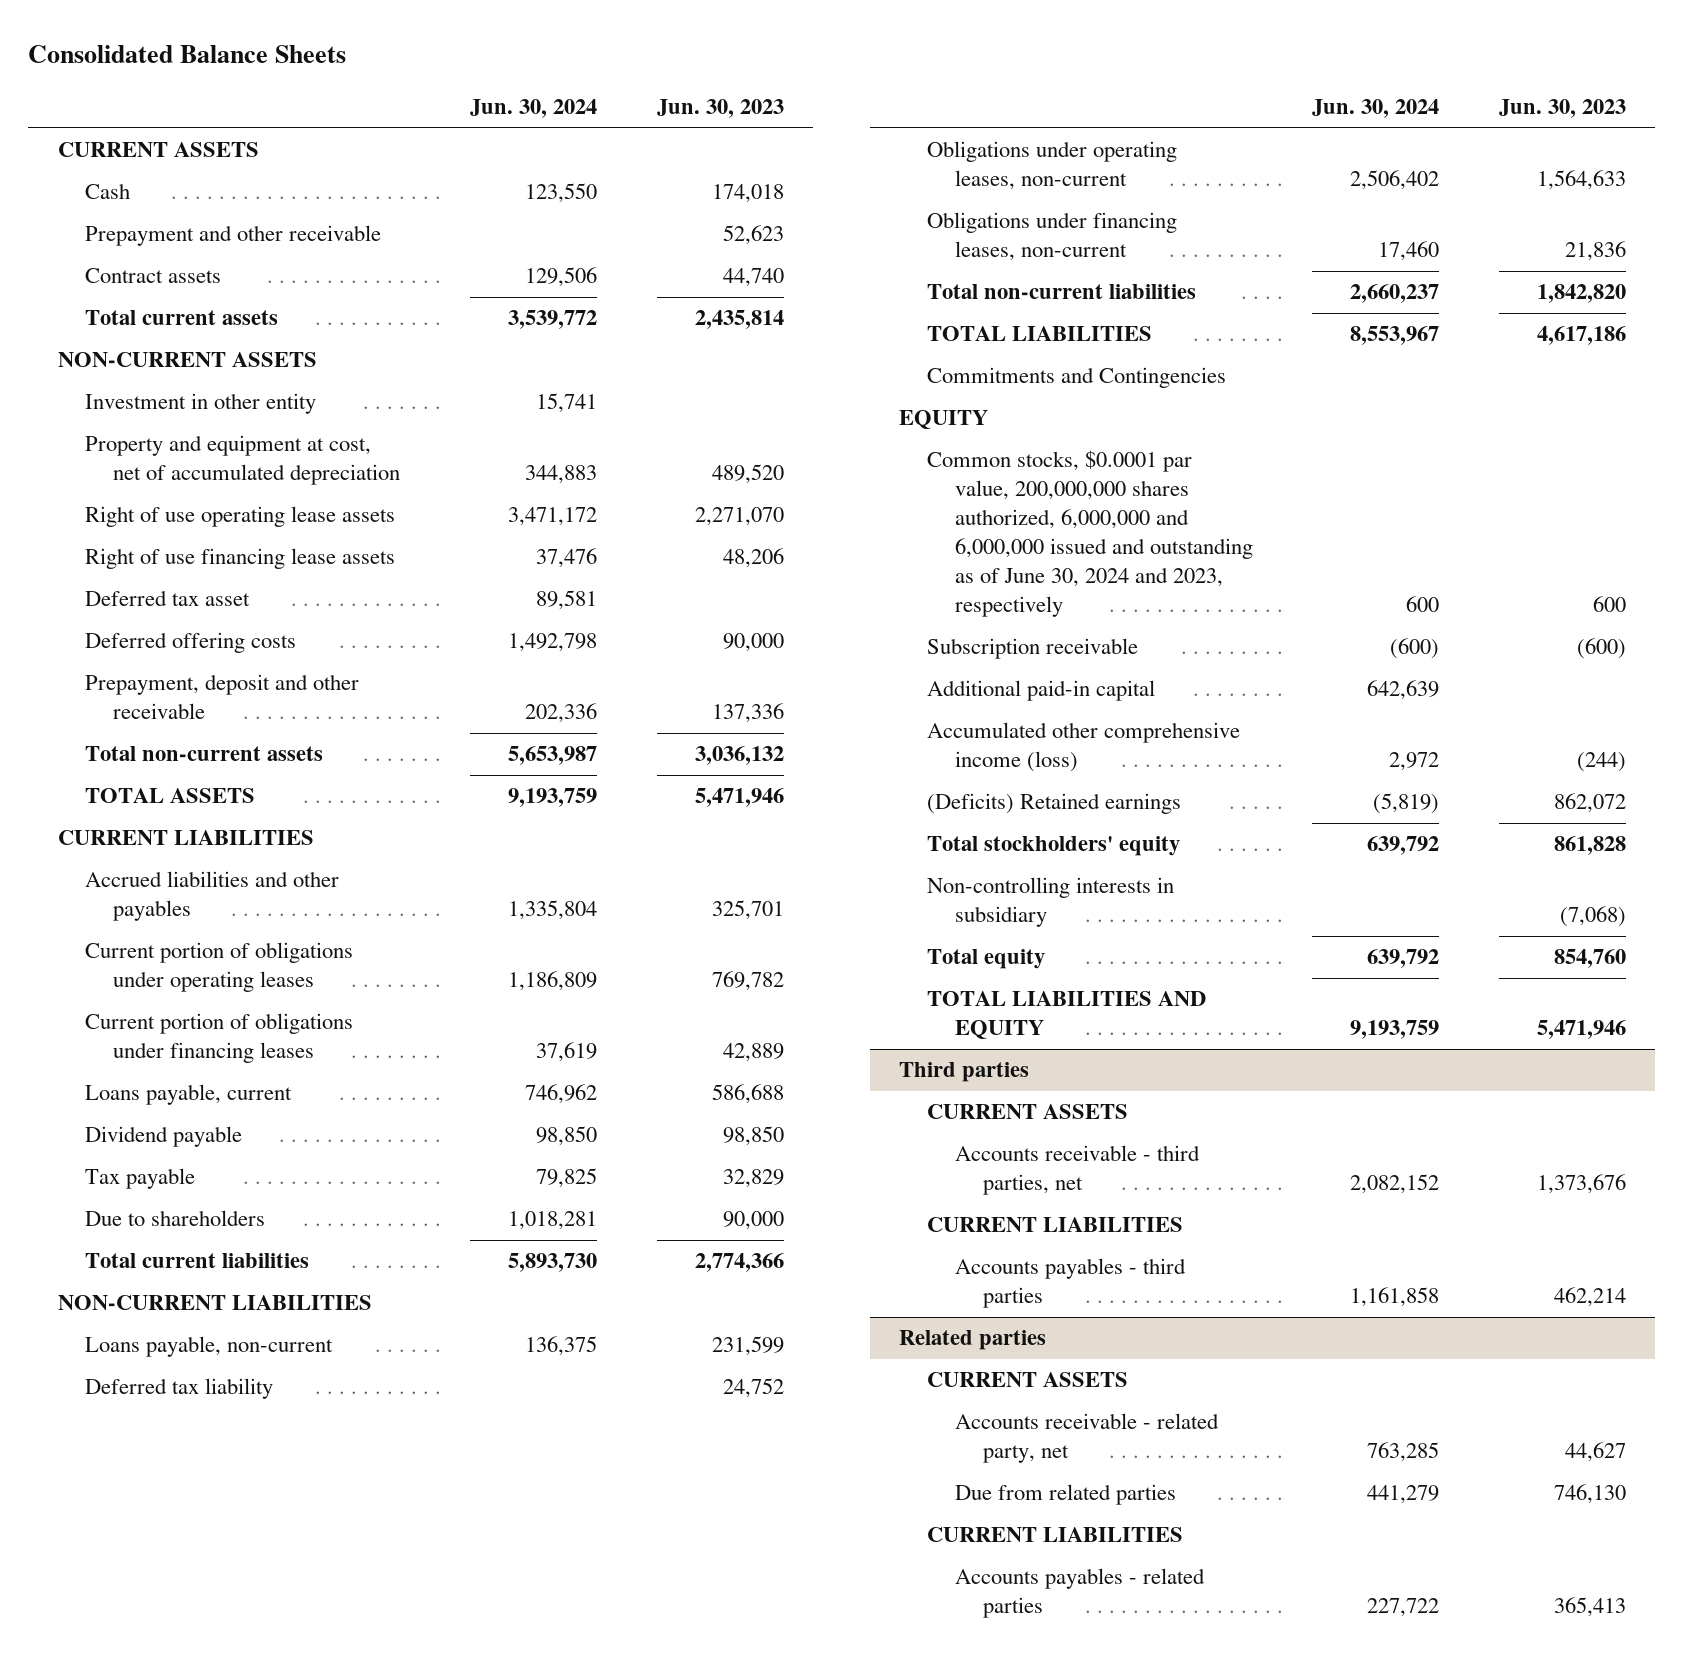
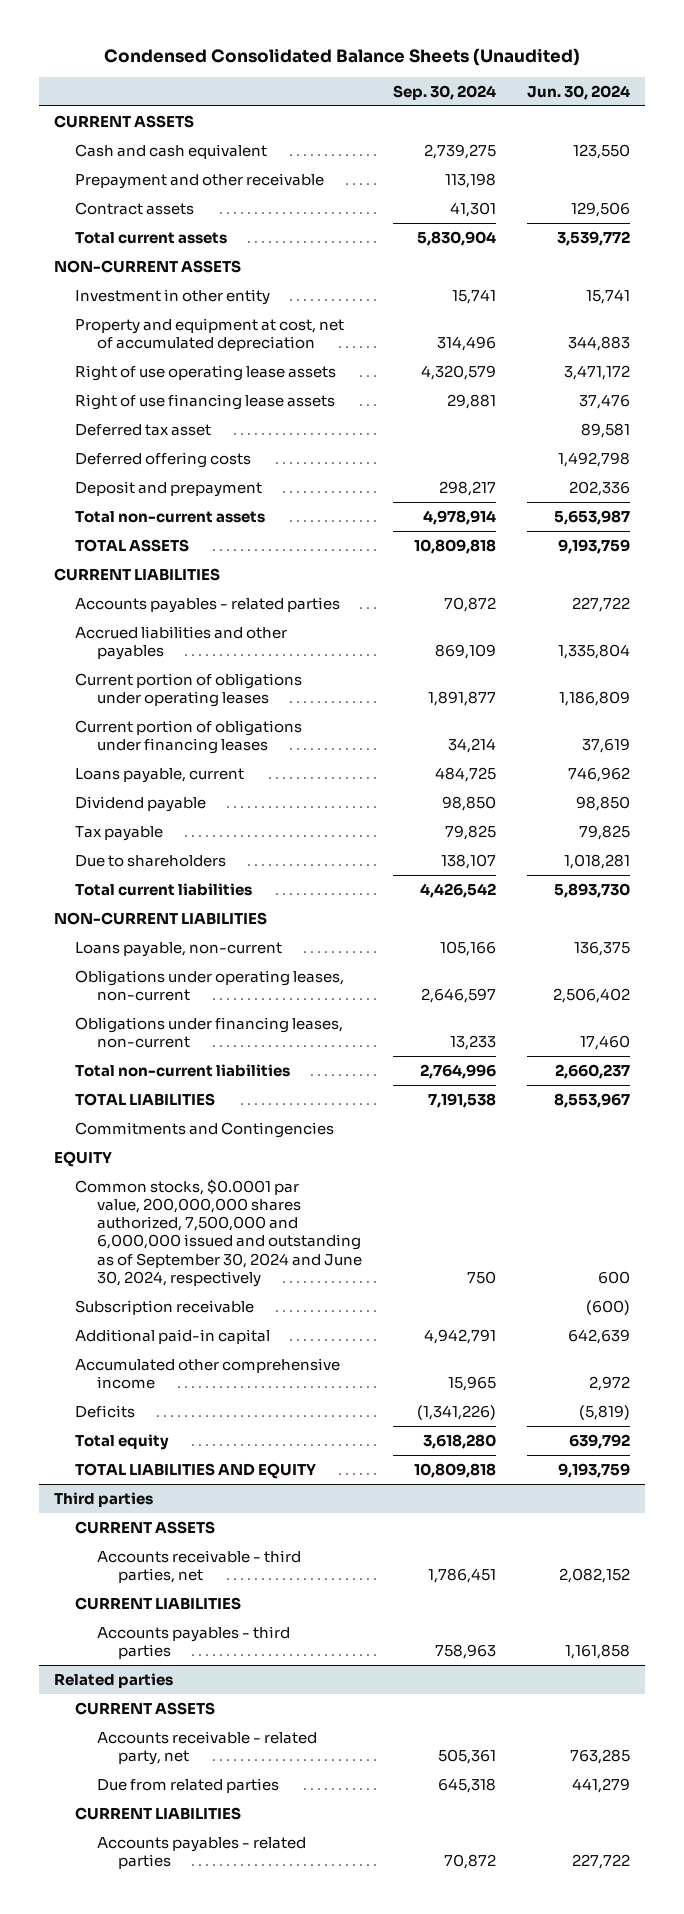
- Consolidated Balance Sheets
+ Condensed Consolidated Balance Sheets (Unaudited)
- | Jun. 30, 2024 | Jun. 30, 2023
+ | Sep. 30, 2024 | Jun. 30, 2024
- Cash | 123,550 | 174,018
+ Cash and cash equivalent | 2,739,275 | 123,550
- Prepayment, deposit and other receivable | 202,336 | 137,336
+ Deposit and prepayment | 298,217 | 202,336
+ Accounts payables - related parties | 70,872 | 227,722
- Deferred tax liability | | 24,752
- Common stocks, $0.0001 par value, 200,000,000 shares authorized, 6,000,000 and 6,000,000 issued and outstanding as of June 30, 2024 and 2023, respectively | 600 | 600
+ Common stocks, $0.0001 par value, 200,000,000 shares authorized, 7,500,000 and 6,000,000 issued and outstanding as of September 30, 2024 and June 30, 2024, respectively | 750 | 600
- Accumulated other comprehensive income (loss) | 2,972 | (244)
- (Deficits) Retained earnings | (5,819) | 862,072
- Total stockholders' equity | 639,792 | 861,828
- Non-controlling interests in subsidiary | | (7,068)
+ Accumulated other comprehensive income | 15,965 | 2,972
+ Deficits | (1,341,226) | (5,819)

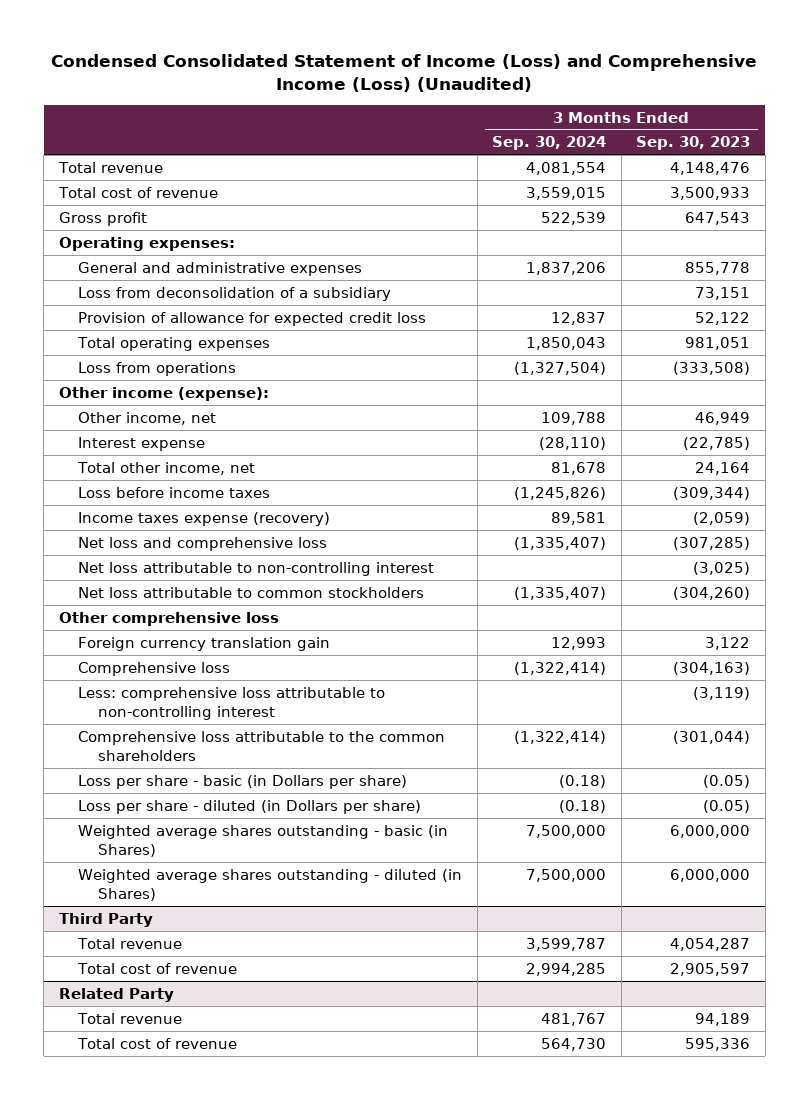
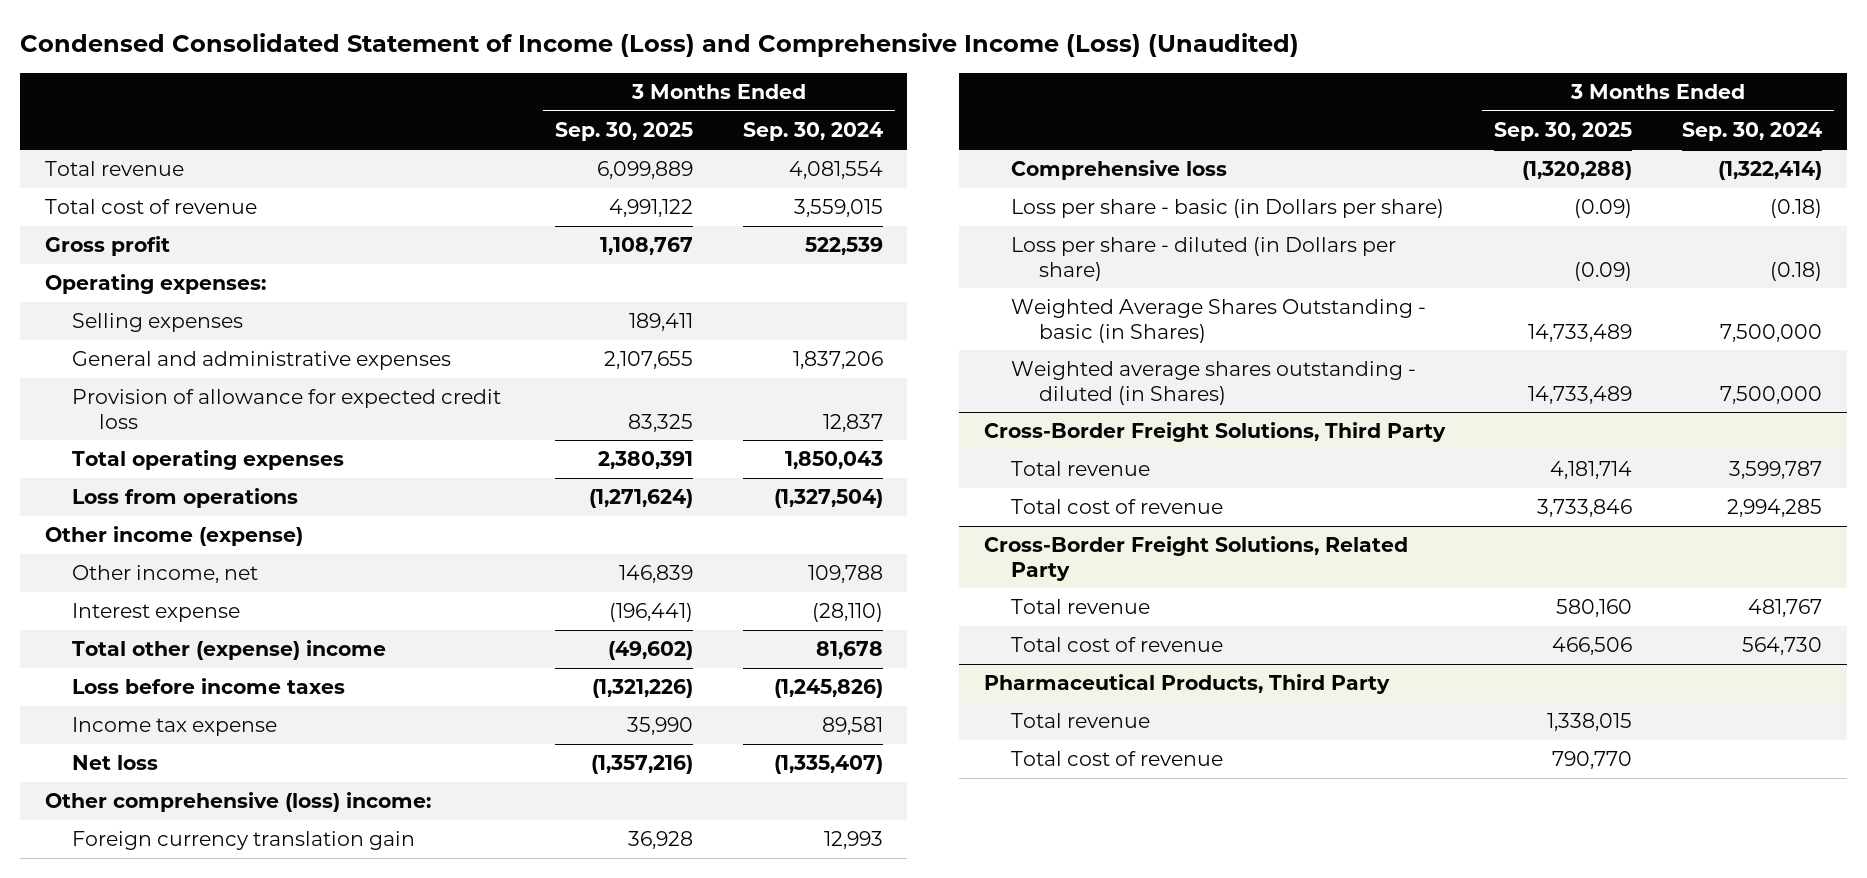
- | 3 Months Ended Sep. 30, 2024 | 3 Months Ended Sep. 30, 2023
+ | 3 Months Ended Sep. 30, 2025 | 3 Months Ended Sep. 30, 2024
+ Selling expenses | 189,411 |
- Loss from deconsolidation of a subsidiary | | 73,151
- Other income (expense):
+ Other income (expense)
- Total other income, net | 81,678 | 24,164
+ Total other (expense) income | (49,602) | 81,678
- Income taxes expense (recovery) | 89,581 | (2,059)
- Net loss and comprehensive loss | (1,335,407) | (307,285)
- Net loss attributable to non-controlling interest | | (3,025)
- Net loss attributable to common stockholders | (1,335,407) | (304,260)
- Other comprehensive loss
+ Income tax expense | 35,990 | 89,581
+ Net loss | (1,357,216) | (1,335,407)
+ Other comprehensive (loss) income:
- Less: comprehensive loss attributable to non-controlling interest | | (3,119)
- Comprehensive loss attributable to the common shareholders | (1,322,414) | (301,044)
- Weighted average shares outstanding - basic (in Shares) | 7,500,000 | 6,000,000
+ Weighted Average Shares Outstanding - basic (in Shares) | 14,733,489 | 7,500,000
- Third Party
+ Cross-Border Freight Solutions, Third Party
- Related Party
+ Cross-Border Freight Solutions, Related Party
+ Pharmaceutical Products, Third Party
+ Total revenue | 1,338,015 |
+ Total cost of revenue | 790,770 |

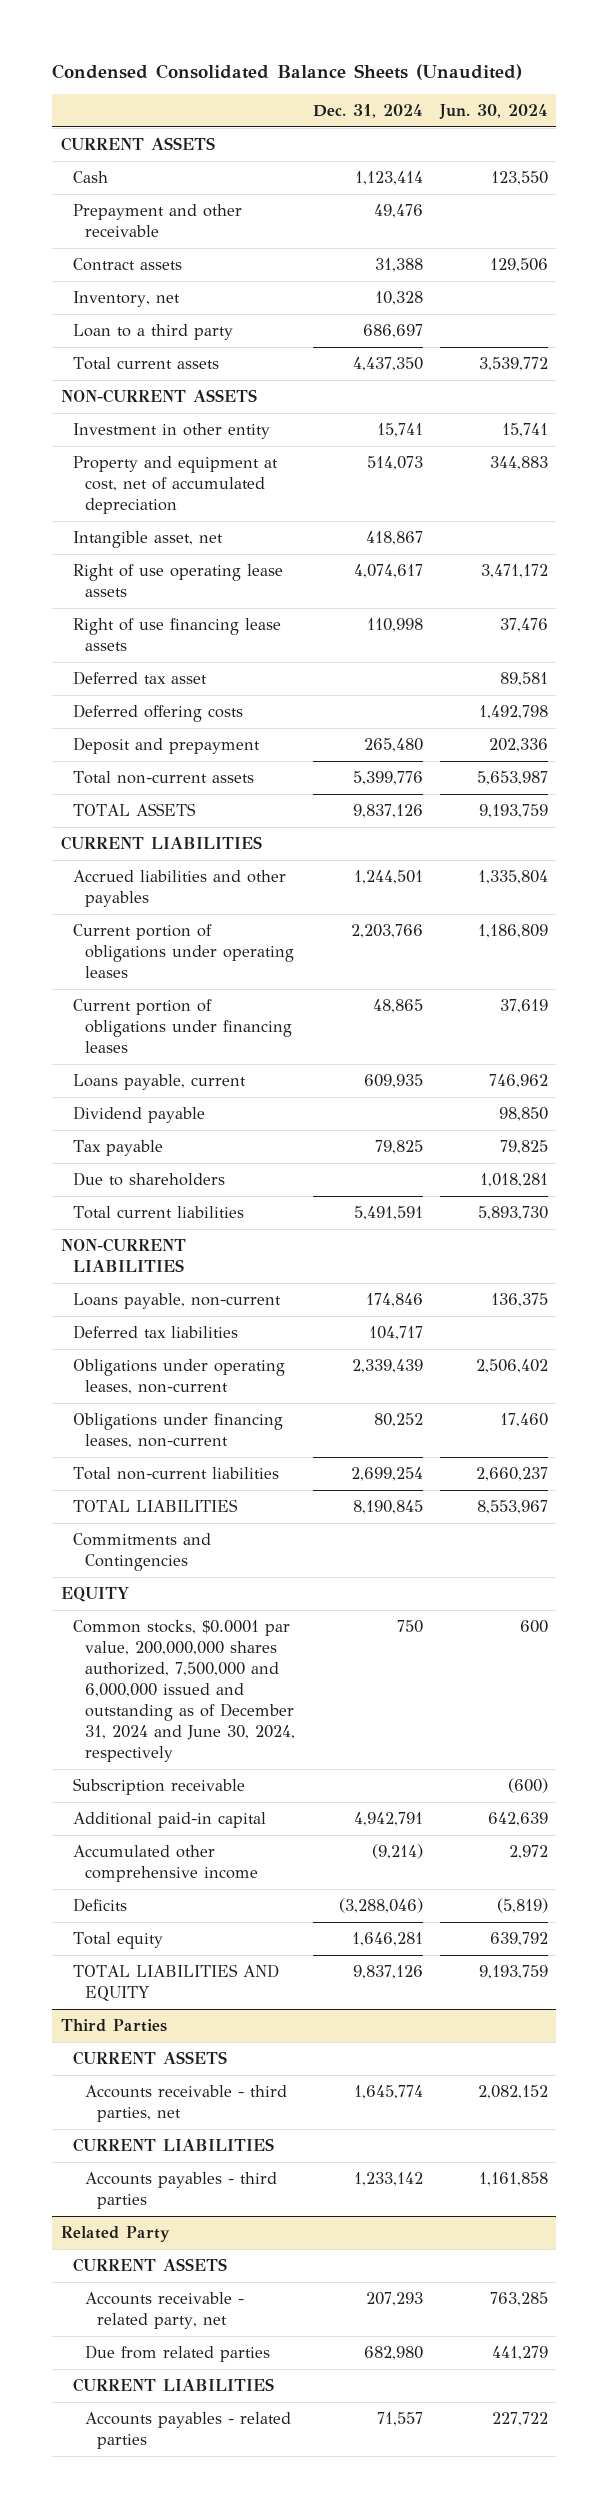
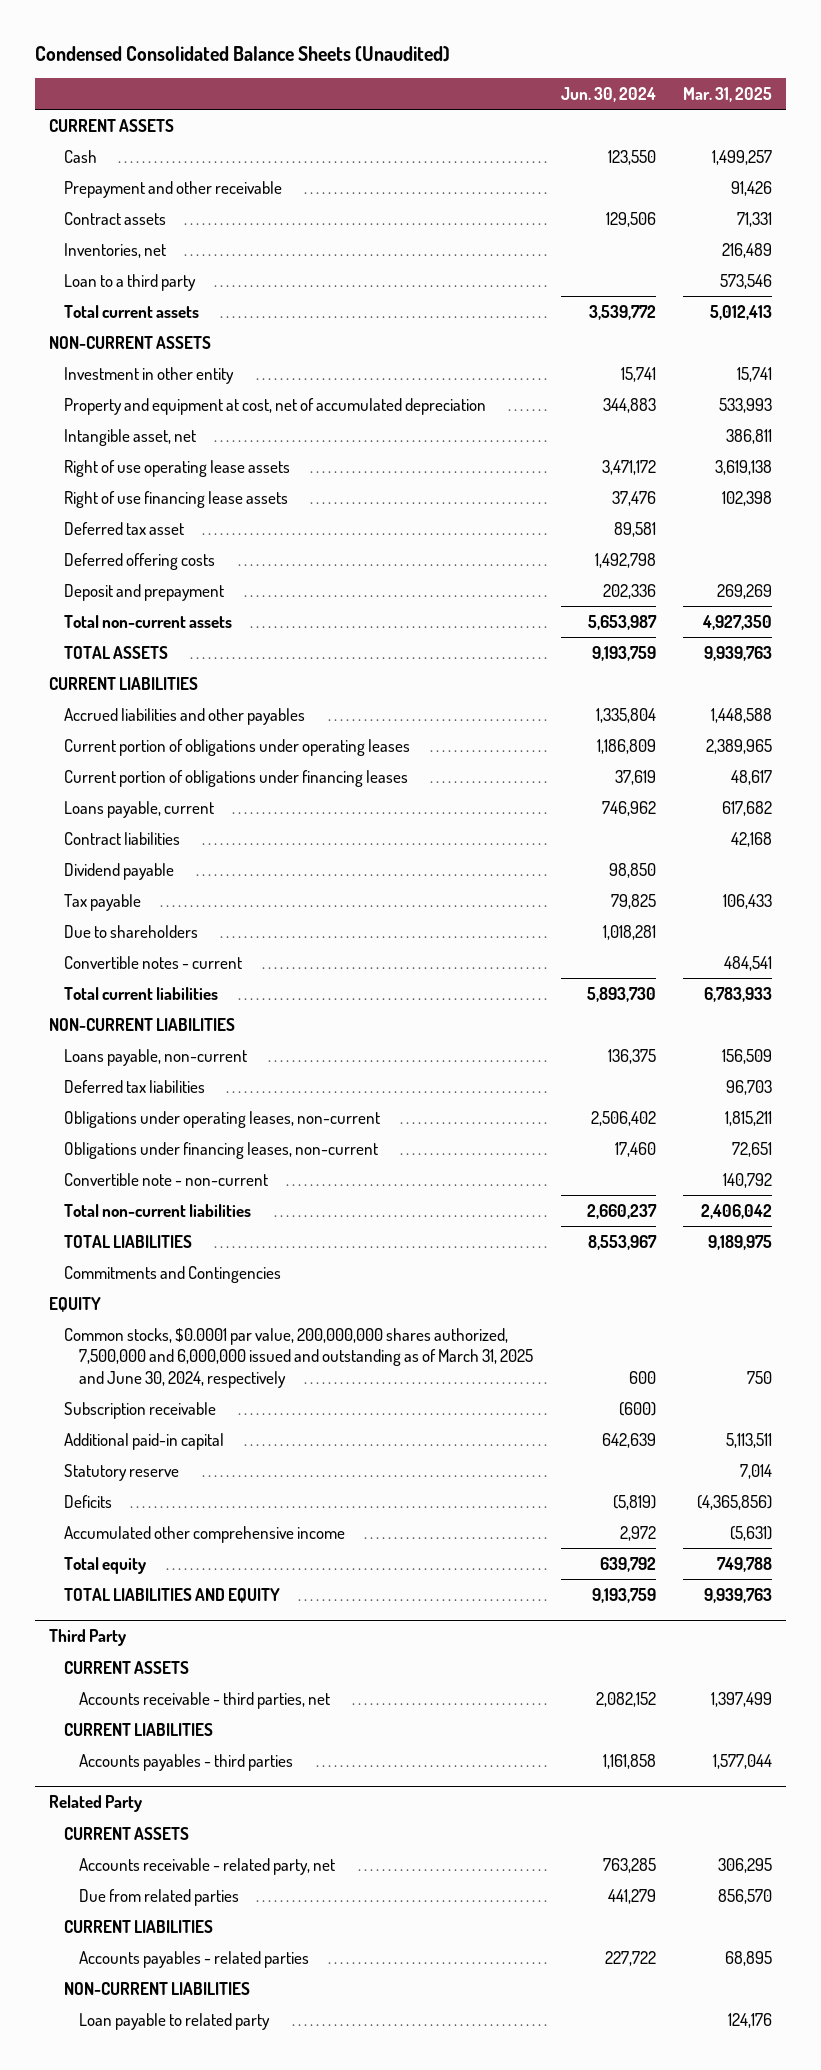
- | Dec. 31, 2024 | Jun. 30, 2024
+ | Jun. 30, 2024 | Mar. 31, 2025
- Inventory, net | 10,328 |
+ Inventories, net | | 216,489
+ Contract liabilities | | 42,168
+ Convertible notes - current | | 484,541
+ Convertible note - non-current | | 140,792
- Common stocks, $0.0001 par value, 200,000,000 shares authorized, 7,500,000 and 6,000,000 issued and outstanding as of December 31, 2024 and June 30, 2024, respectively | 750 | 600
+ Common stocks, $0.0001 par value, 200,000,000 shares authorized, 7,500,000 and 6,000,000 issued and outstanding as of March 31, 2025 and June 30, 2024, respectively | 600 | 750
+ Statutory reserve | | 7,014
moved down: Accumulated other comprehensive income | 2,972 | (5,631)
- Third Parties
+ Third Party
@ Related Party
+ NON-CURRENT LIABILITIES
+ Loan payable to related party | | 124,176

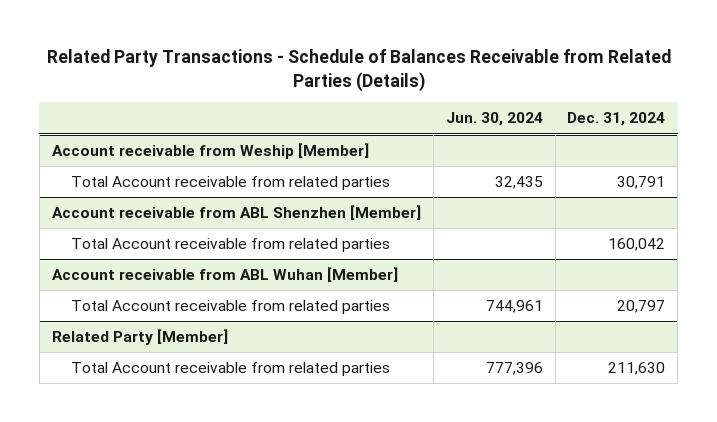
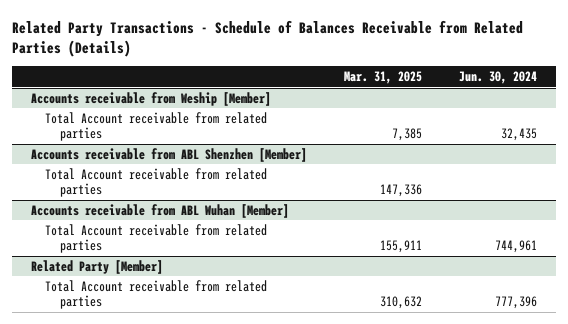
- | Jun. 30, 2024 | Dec. 31, 2024
+ | Mar. 31, 2025 | Jun. 30, 2024
- Account receivable from Weship [Member]
+ Accounts receivable from Weship [Member]
- Account receivable from ABL Shenzhen [Member]
+ Accounts receivable from ABL Shenzhen [Member]
- Account receivable from ABL Wuhan [Member]
+ Accounts receivable from ABL Wuhan [Member]

